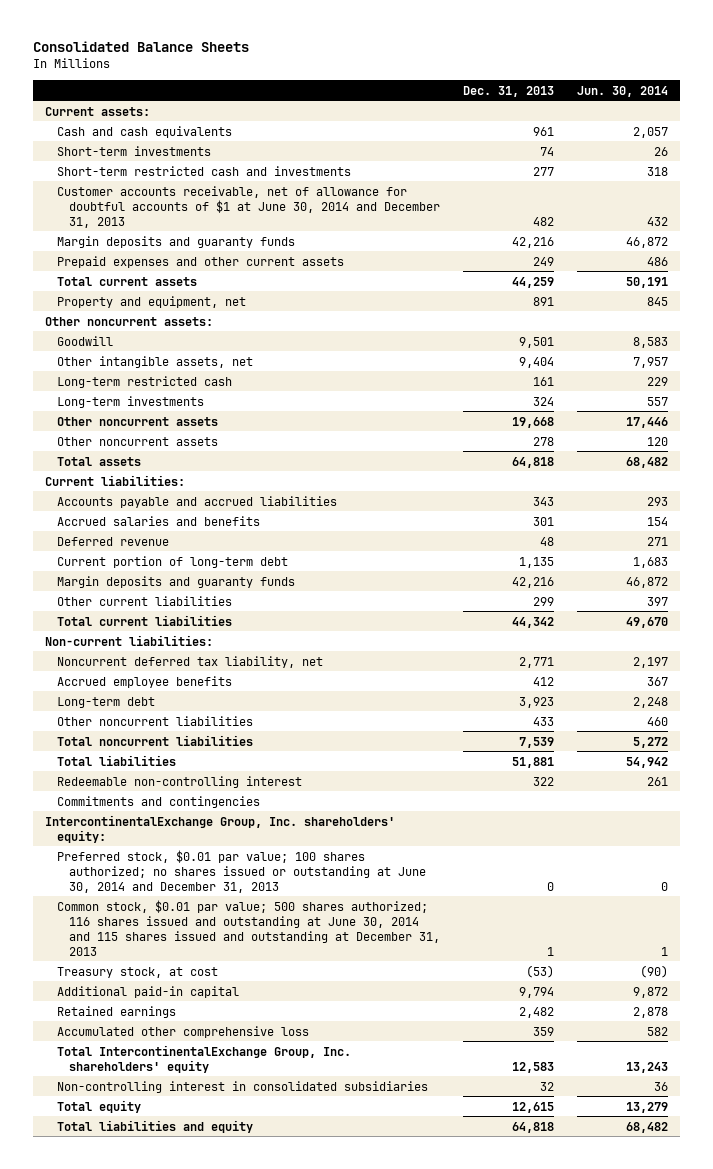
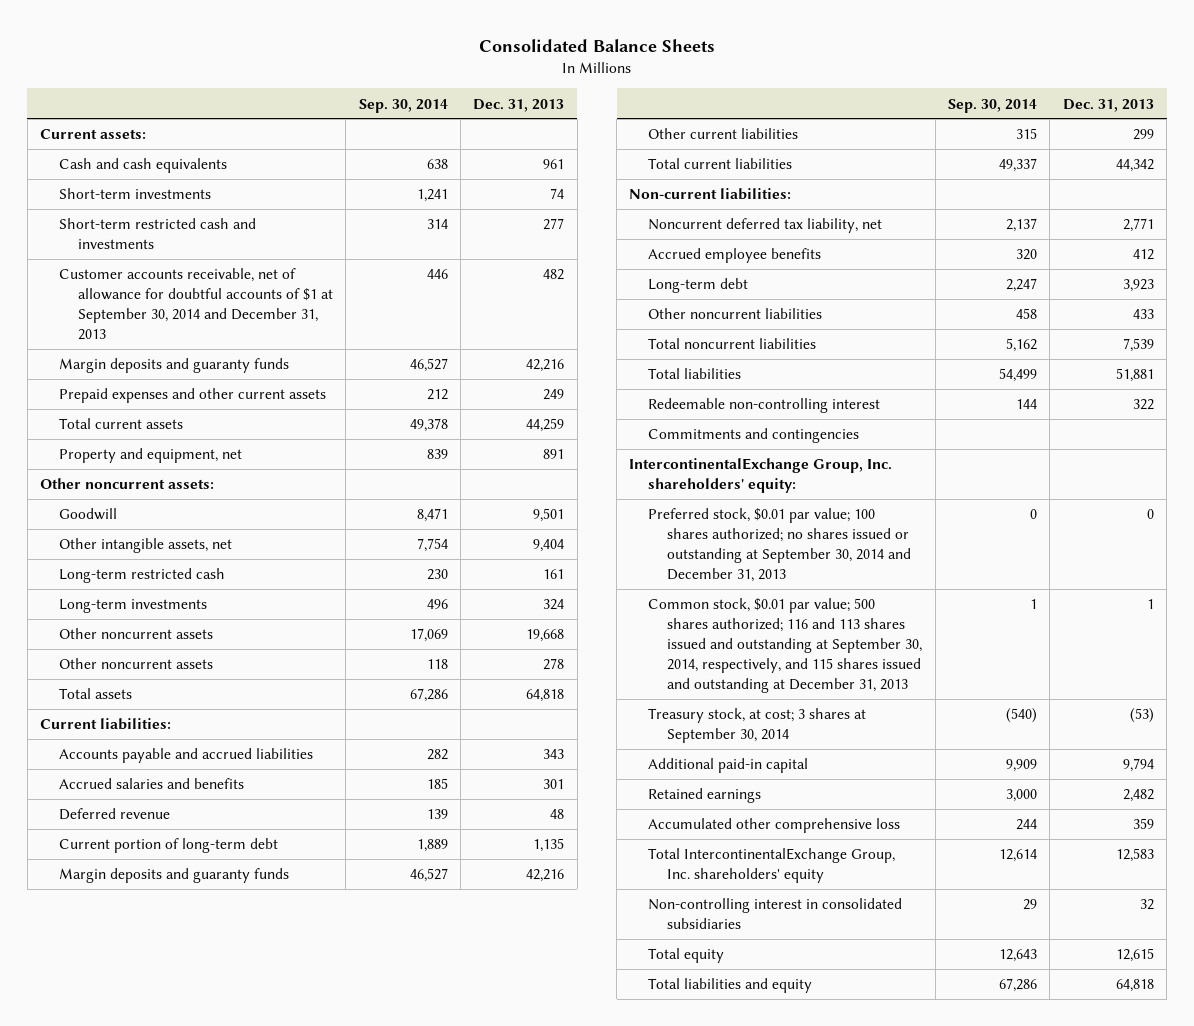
- | Dec. 31, 2013 | Jun. 30, 2014
+ | Sep. 30, 2014 | Dec. 31, 2013
- Customer accounts receivable, net of allowance for doubtful accounts of $1 at June 30, 2014 and December 31, 2013 | 482 | 432
+ Customer accounts receivable, net of allowance for doubtful accounts of $1 at September 30, 2014 and December 31, 2013 | 446 | 482
- Preferred stock, $0.01 par value; 100 shares authorized; no shares issued or outstanding at June 30, 2014 and December 31, 2013 | 0 | 0
- Common stock, $0.01 par value; 500 shares authorized; 116 shares issued and outstanding at June 30, 2014 and 115 shares issued and outstanding at December 31, 2013 | 1 | 1
- Treasury stock, at cost | (53) | (90)
+ Preferred stock, $0.01 par value; 100 shares authorized; no shares issued or outstanding at September 30, 2014 and December 31, 2013 | 0 | 0
+ Common stock, $0.01 par value; 500 shares authorized; 116 and 113 shares issued and outstanding at September 30, 2014, respectively, and 115 shares issued and outstanding at December 31, 2013 | 1 | 1
+ Treasury stock, at cost; 3 shares at September 30, 2014 | (540) | (53)

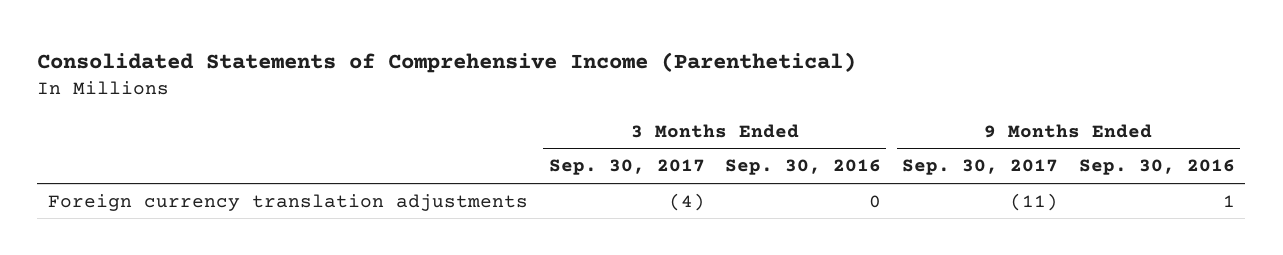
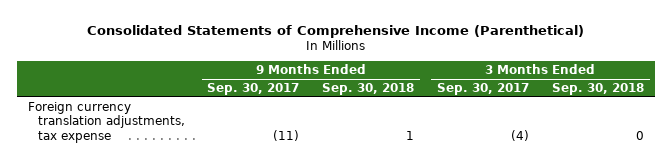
- | 3 Months Ended Sep. 30, 2017 | 3 Months Ended Sep. 30, 2016 | 9 Months Ended Sep. 30, 2017 | 9 Months Ended Sep. 30, 2016
+ | 9 Months Ended Sep. 30, 2017 | 9 Months Ended Sep. 30, 2018 | 3 Months Ended Sep. 30, 2017 | 3 Months Ended Sep. 30, 2018
- Foreign currency translation adjustments | (4) | 0 | (11) | 1
+ Foreign currency translation adjustments, tax expense | (11) | 1 | (4) | 0

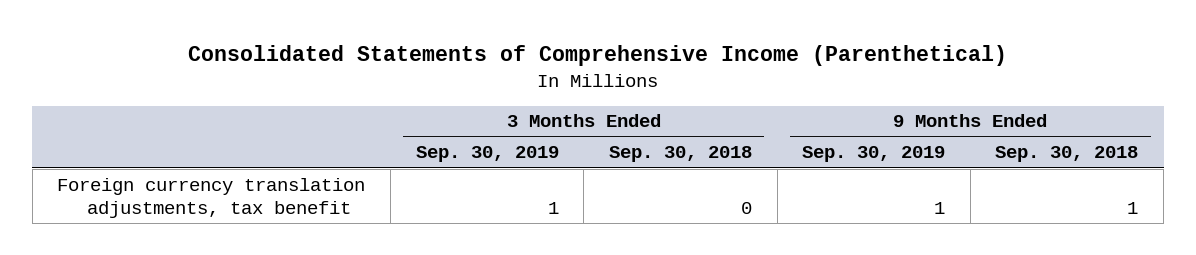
- | 9 Months Ended Sep. 30, 2017 | 9 Months Ended Sep. 30, 2018 | 3 Months Ended Sep. 30, 2017 | 3 Months Ended Sep. 30, 2018
+ | 3 Months Ended Sep. 30, 2019 | 3 Months Ended Sep. 30, 2018 | 9 Months Ended Sep. 30, 2019 | 9 Months Ended Sep. 30, 2018
- Foreign currency translation adjustments, tax expense | (11) | 1 | (4) | 0
+ Foreign currency translation adjustments, tax benefit | 1 | 0 | 1 | 1

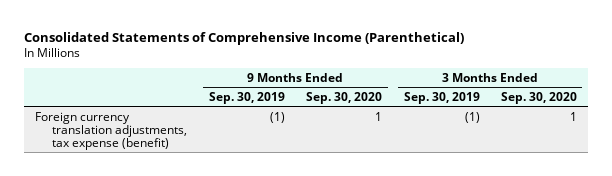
- | 3 Months Ended Sep. 30, 2019 | 3 Months Ended Sep. 30, 2018 | 9 Months Ended Sep. 30, 2019 | 9 Months Ended Sep. 30, 2018
+ | 9 Months Ended Sep. 30, 2019 | 9 Months Ended Sep. 30, 2020 | 3 Months Ended Sep. 30, 2019 | 3 Months Ended Sep. 30, 2020
- Foreign currency translation adjustments, tax benefit | 1 | 0 | 1 | 1
+ Foreign currency translation adjustments, tax expense (benefit) | (1) | 1 | (1) | 1

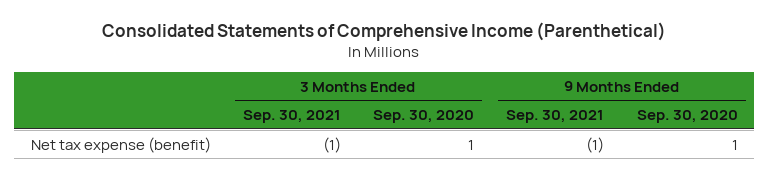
- | 9 Months Ended Sep. 30, 2019 | 9 Months Ended Sep. 30, 2020 | 3 Months Ended Sep. 30, 2019 | 3 Months Ended Sep. 30, 2020
+ | 3 Months Ended Sep. 30, 2021 | 3 Months Ended Sep. 30, 2020 | 9 Months Ended Sep. 30, 2021 | 9 Months Ended Sep. 30, 2020
- Foreign currency translation adjustments, tax expense (benefit) | (1) | 1 | (1) | 1
+ Net tax expense (benefit) | (1) | 1 | (1) | 1

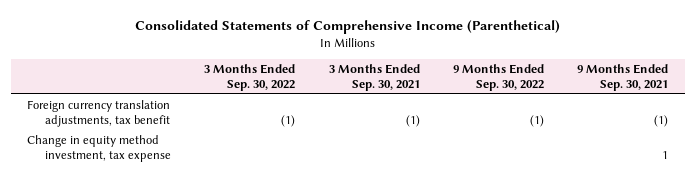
- | 3 Months Ended Sep. 30, 2021 | 3 Months Ended Sep. 30, 2020 | 9 Months Ended Sep. 30, 2021 | 9 Months Ended Sep. 30, 2020
+ | 3 Months Ended Sep. 30, 2022 | 3 Months Ended Sep. 30, 2021 | 9 Months Ended Sep. 30, 2022 | 9 Months Ended Sep. 30, 2021
- Net tax expense (benefit) | (1) | 1 | (1) | 1
+ Foreign currency translation adjustments, tax benefit | (1) | (1) | (1) | (1)
+ Change in equity method investment, tax expense | | | | 1

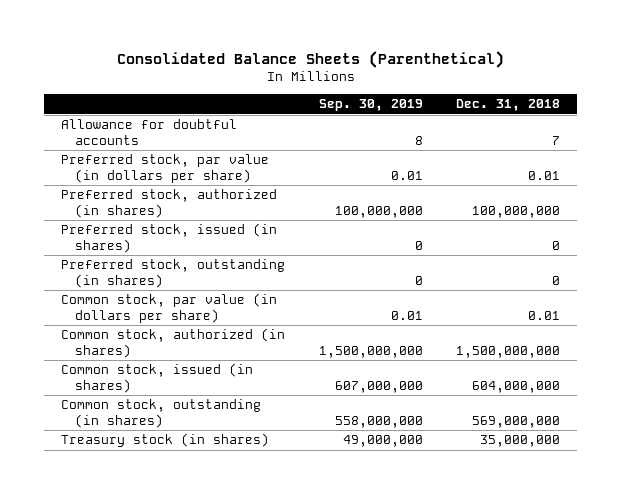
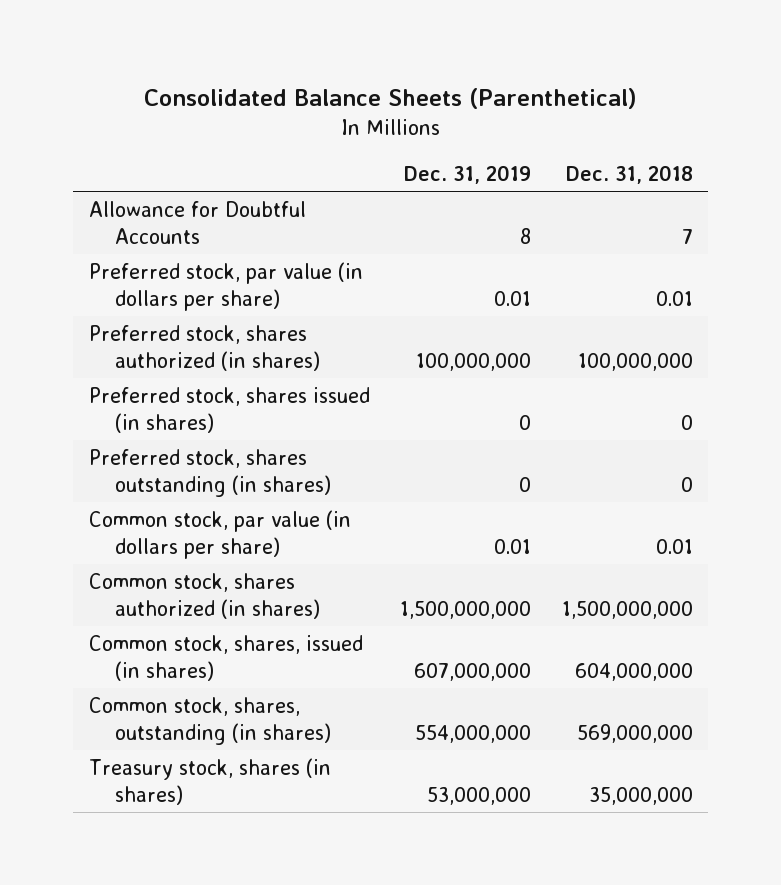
- | Sep. 30, 2019 | Dec. 31, 2018
+ | Dec. 31, 2019 | Dec. 31, 2018
- Allowance for doubtful accounts | 8 | 7
+ Allowance for Doubtful Accounts | 8 | 7
- Preferred stock, authorized (in shares) | 100,000,000 | 100,000,000
- Preferred stock, issued (in shares) | 0 | 0
- Preferred stock, outstanding (in shares) | 0 | 0
+ Preferred stock, shares authorized (in shares) | 100,000,000 | 100,000,000
+ Preferred stock, shares issued (in shares) | 0 | 0
+ Preferred stock, shares outstanding (in shares) | 0 | 0
- Common stock, authorized (in shares) | 1,500,000,000 | 1,500,000,000
- Common stock, issued (in shares) | 607,000,000 | 604,000,000
- Common stock, outstanding (in shares) | 558,000,000 | 569,000,000
- Treasury stock (in shares) | 49,000,000 | 35,000,000
+ Common stock, shares authorized (in shares) | 1,500,000,000 | 1,500,000,000
+ Common stock, shares, issued (in shares) | 607,000,000 | 604,000,000
+ Common stock, shares, outstanding (in shares) | 554,000,000 | 569,000,000
+ Treasury stock, shares (in shares) | 53,000,000 | 35,000,000

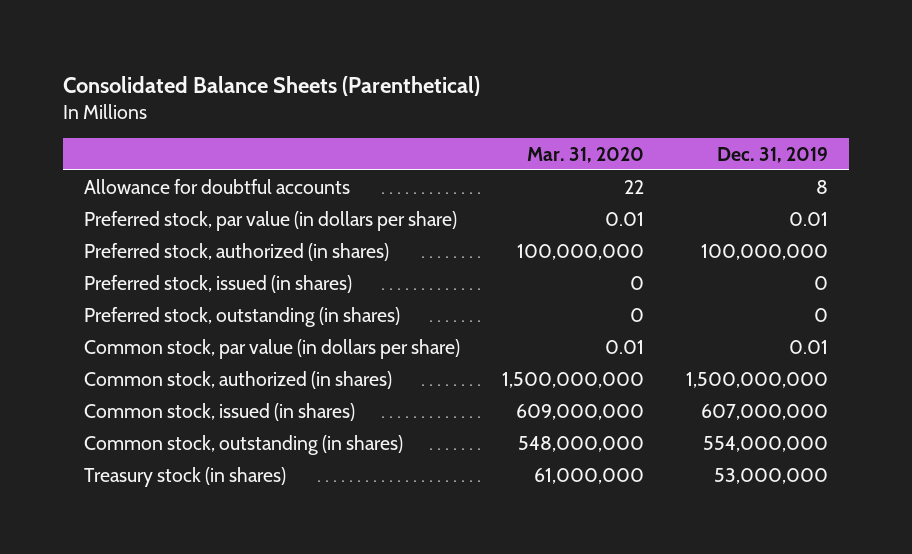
- | Dec. 31, 2019 | Dec. 31, 2018
+ | Mar. 31, 2020 | Dec. 31, 2019
- Allowance for Doubtful Accounts | 8 | 7
+ Allowance for doubtful accounts | 22 | 8
- Preferred stock, shares authorized (in shares) | 100,000,000 | 100,000,000
- Preferred stock, shares issued (in shares) | 0 | 0
- Preferred stock, shares outstanding (in shares) | 0 | 0
+ Preferred stock, authorized (in shares) | 100,000,000 | 100,000,000
+ Preferred stock, issued (in shares) | 0 | 0
+ Preferred stock, outstanding (in shares) | 0 | 0
- Common stock, shares authorized (in shares) | 1,500,000,000 | 1,500,000,000
- Common stock, shares, issued (in shares) | 607,000,000 | 604,000,000
- Common stock, shares, outstanding (in shares) | 554,000,000 | 569,000,000
- Treasury stock, shares (in shares) | 53,000,000 | 35,000,000
+ Common stock, authorized (in shares) | 1,500,000,000 | 1,500,000,000
+ Common stock, issued (in shares) | 609,000,000 | 607,000,000
+ Common stock, outstanding (in shares) | 548,000,000 | 554,000,000
+ Treasury stock (in shares) | 61,000,000 | 53,000,000

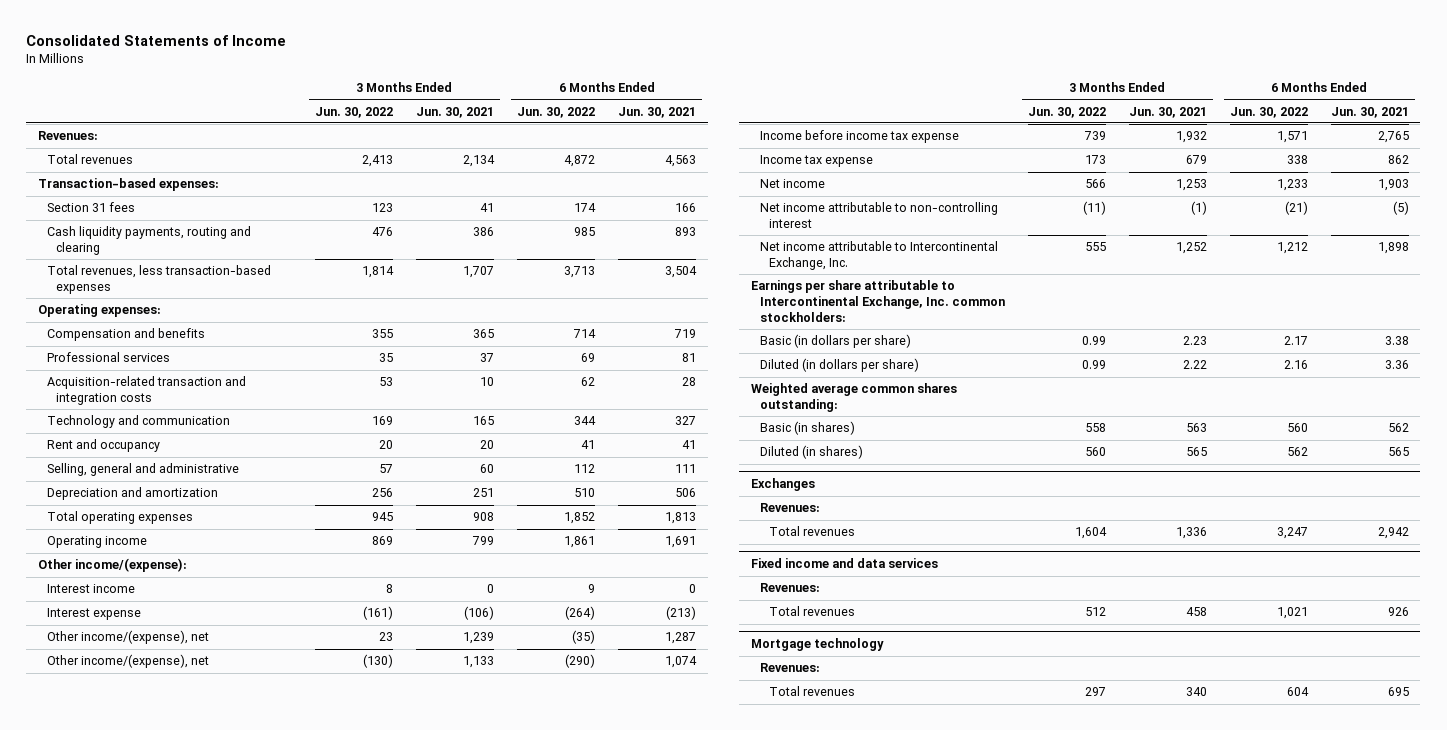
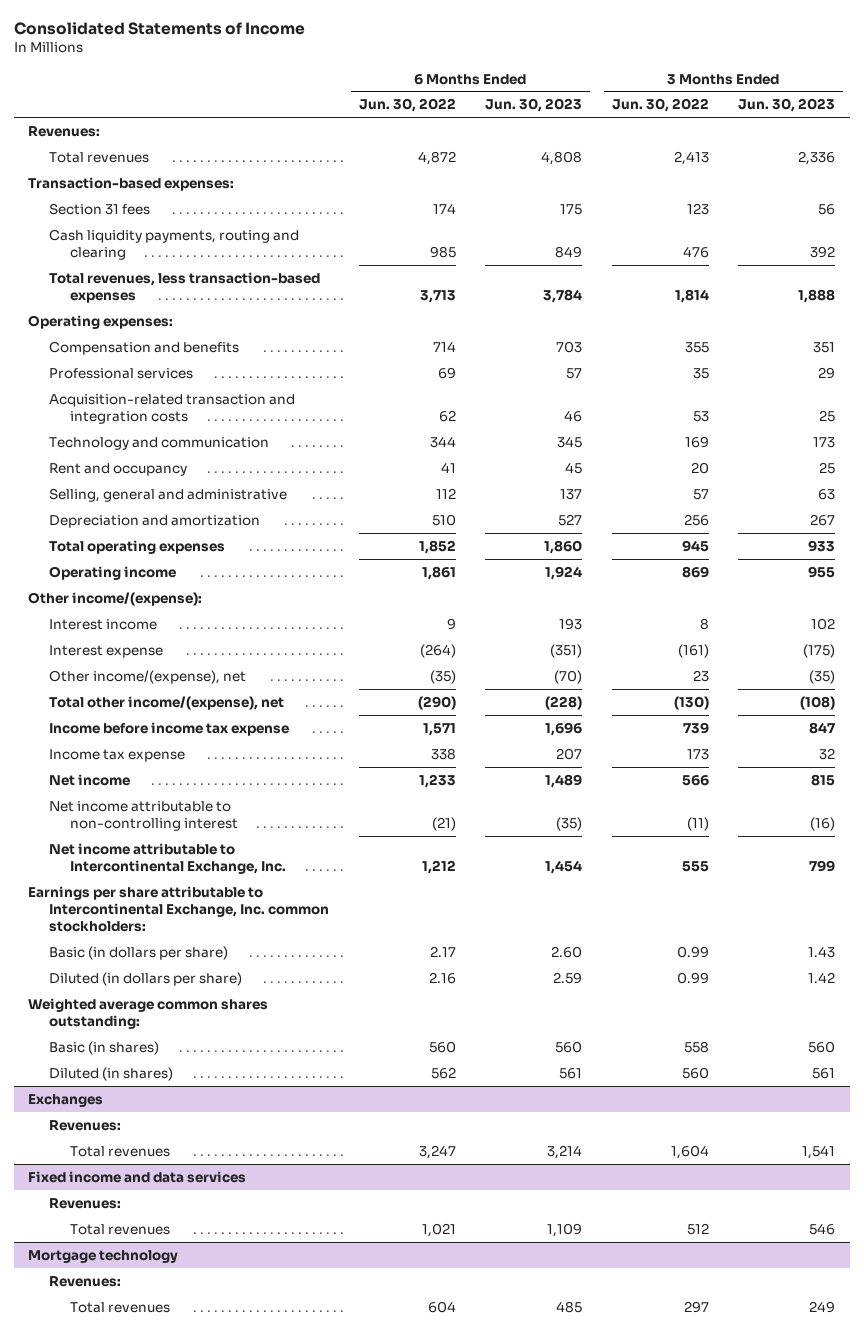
- | 3 Months Ended Jun. 30, 2022 | 3 Months Ended Jun. 30, 2021 | 6 Months Ended Jun. 30, 2022 | 6 Months Ended Jun. 30, 2021
+ | 6 Months Ended Jun. 30, 2022 | 6 Months Ended Jun. 30, 2023 | 3 Months Ended Jun. 30, 2022 | 3 Months Ended Jun. 30, 2023
- Other income/(expense), net | (130) | 1,133 | (290) | 1,074
+ Total other income/(expense), net | (290) | (228) | (130) | (108)

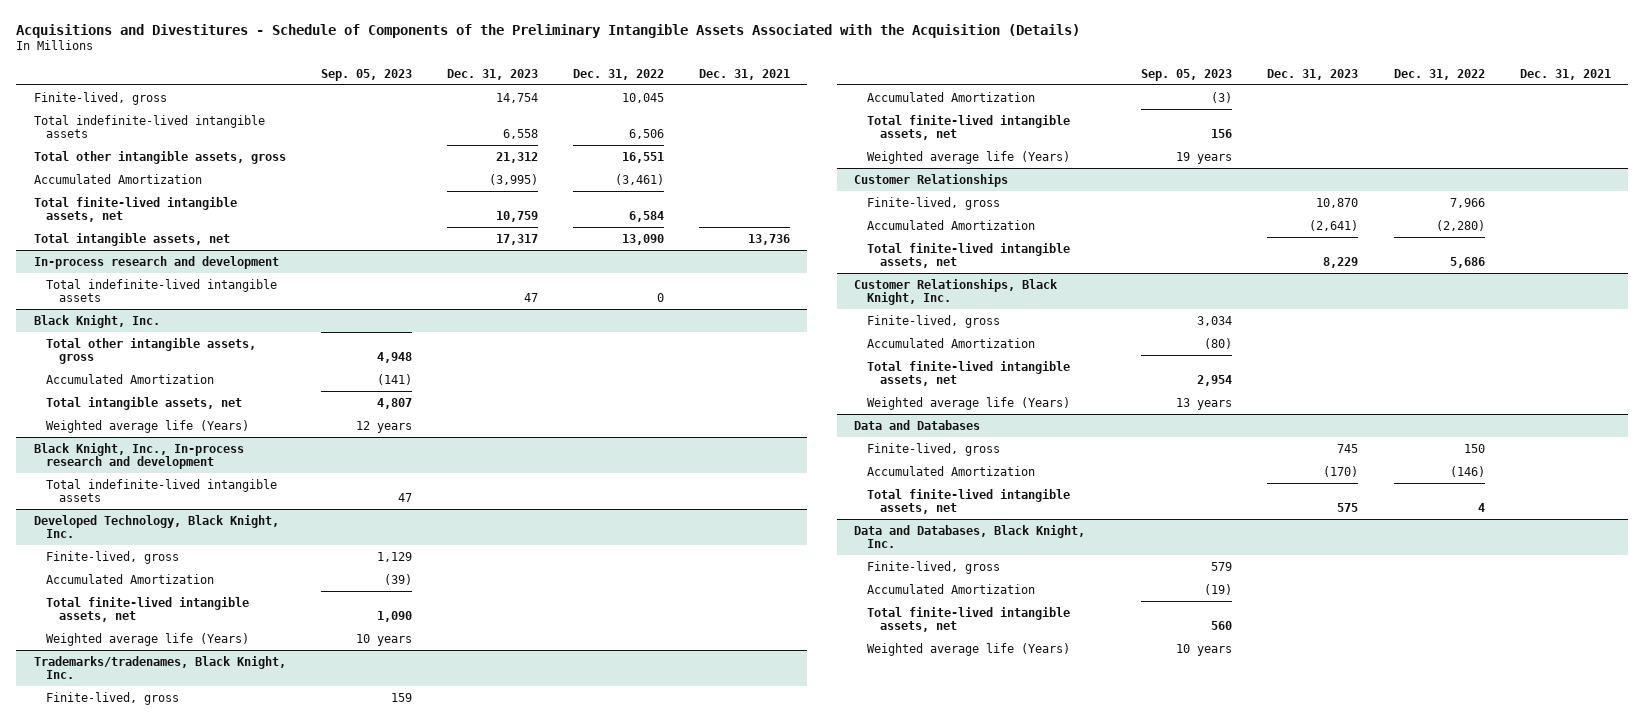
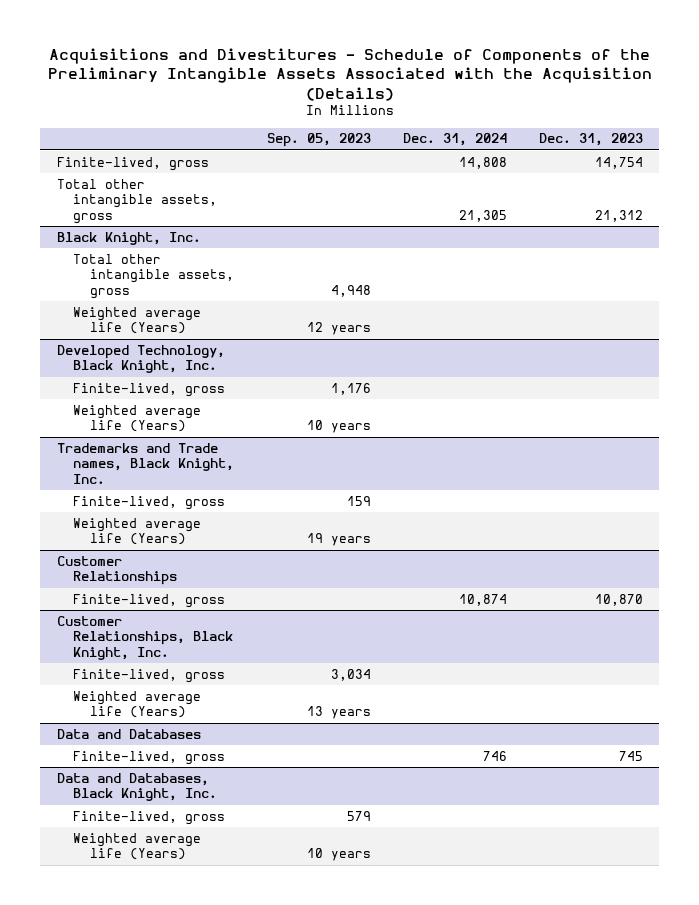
- | Sep. 05, 2023 | Dec. 31, 2023 | Dec. 31, 2022 | Dec. 31, 2021
+ | Sep. 05, 2023 | Dec. 31, 2024 | Dec. 31, 2023
- Total indefinite-lived intangible assets | | 6,558 | 6,506 |
- Accumulated Amortization | | (3,995) | (3,461) |
- Total finite-lived intangible assets, net | | 10,759 | 6,584 |
- Total intangible assets, net | | 17,317 | 13,090 | 13,736
- In-process research and development
- Total indefinite-lived intangible assets | | 47 | 0 |
@ Black Knight, Inc.
- Accumulated Amortization | (141) | | |
- Total intangible assets, net | 4,807 | | |
- Black Knight, Inc., In-process research and development
- Total indefinite-lived intangible assets | 47 | | |
@ Developed Technology, Black Knight, Inc.
- Finite-lived, gross | 1,129 | | |
- Accumulated Amortization | (39) | | |
- Total finite-lived intangible assets, net | 1,090 | | |
+ Finite-lived, gross | 1,176 | |
- Trademarks/tradenames, Black Knight, Inc.
+ Trademarks and Trade names, Black Knight, Inc.
- Accumulated Amortization | (3) | | |
- Total finite-lived intangible assets, net | 156 | | |
@ Customer Relationships
- Accumulated Amortization | | (2,641) | (2,280) |
- Total finite-lived intangible assets, net | | 8,229 | 5,686 |
@ Customer Relationships, Black Knight, Inc.
- Accumulated Amortization | (80) | | |
- Total finite-lived intangible assets, net | 2,954 | | |
@ Data and Databases
- Accumulated Amortization | | (170) | (146) |
- Total finite-lived intangible assets, net | | 575 | 4 |
@ Data and Databases, Black Knight, Inc.
- Accumulated Amortization | (19) | | |
- Total finite-lived intangible assets, net | 560 | | |

